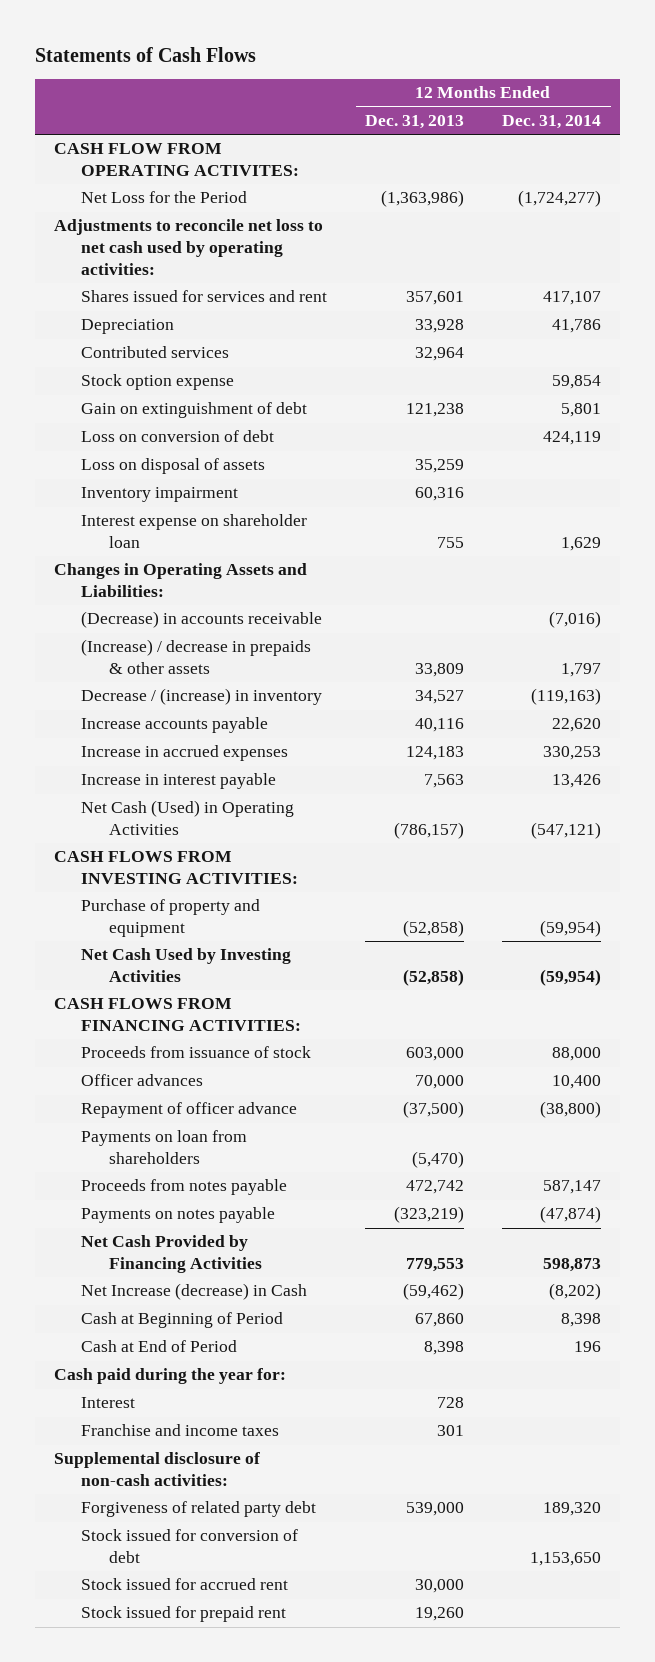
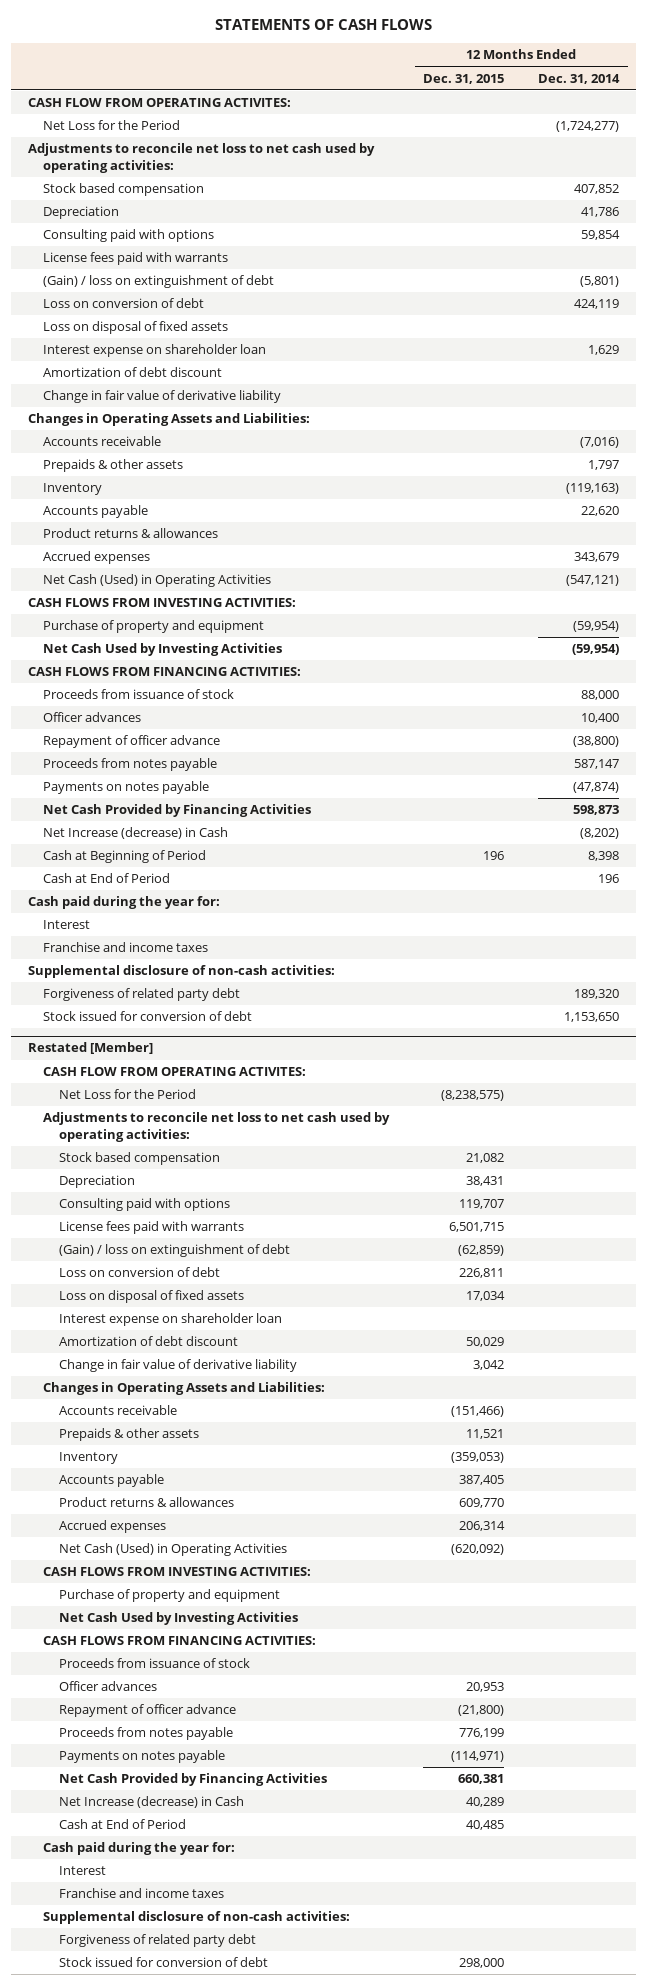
- Statements of Cash Flows
+ STATEMENTS OF CASH FLOWS
- | 12 Months Ended Dec. 31, 2013 | 12 Months Ended Dec. 31, 2014
+ | 12 Months Ended Dec. 31, 2015 | 12 Months Ended Dec. 31, 2014
- Shares issued for services and rent | 357,601 | 417,107
+ Stock based compensation | | 407,852
- Contributed services | 32,964 |
- Stock option expense | | 59,854
- Gain on extinguishment of debt | 121,238 | 5,801
+ Consulting paid with options | | 59,854
+ License fees paid with warrants
+ (Gain) / loss on extinguishment of debt | | (5,801)
- Loss on disposal of assets | 35,259 |
- Inventory impairment | 60,316 |
+ Loss on disposal of fixed assets
+ Amortization of debt discount
+ Change in fair value of derivative liability
- (Decrease) in accounts receivable | | (7,016)
- (Increase) / decrease in prepaids & other assets | 33,809 | 1,797
- Decrease / (increase) in inventory | 34,527 | (119,163)
- Increase accounts payable | 40,116 | 22,620
- Increase in accrued expenses | 124,183 | 330,253
- Increase in interest payable | 7,563 | 13,426
+ Accounts receivable | | (7,016)
+ Prepaids & other assets | | 1,797
+ Inventory | | (119,163)
+ Accounts payable | | 22,620
+ Product returns & allowances
+ Accrued expenses | | 343,679
- Payments on loan from shareholders | (5,470) |
- Stock issued for accrued rent | 30,000 |
- Stock issued for prepaid rent | 19,260 |
+ Restated [Member]
+ CASH FLOW FROM OPERATING ACTIVITES:
+ Net Loss for the Period | (8,238,575) |
+ Adjustments to reconcile net loss to net cash used by operating activities:
+ Stock based compensation | 21,082 |
+ Depreciation | 38,431 |
+ Consulting paid with options | 119,707 |
+ License fees paid with warrants | 6,501,715 |
+ (Gain) / loss on extinguishment of debt | (62,859) |
+ Loss on conversion of debt | 226,811 |
+ Loss on disposal of fixed assets | 17,034 |
+ Interest expense on shareholder loan
+ Amortization of debt discount | 50,029 |
+ Change in fair value of derivative liability | 3,042 |
+ Changes in Operating Assets and Liabilities:
+ Accounts receivable | (151,466) |
+ Prepaids & other assets | 11,521 |
+ Inventory | (359,053) |
+ Accounts payable | 387,405 |
+ Product returns & allowances | 609,770 |
+ Accrued expenses | 206,314 |
+ Net Cash (Used) in Operating Activities | (620,092) |
+ CASH FLOWS FROM INVESTING ACTIVITIES:
+ Purchase of property and equipment
+ Net Cash Used by Investing Activities
+ CASH FLOWS FROM FINANCING ACTIVITIES:
+ Proceeds from issuance of stock
+ Officer advances | 20,953 |
+ Repayment of officer advance | (21,800) |
+ Proceeds from notes payable | 776,199 |
+ Payments on notes payable | (114,971) |
+ Net Cash Provided by Financing Activities | 660,381 |
+ Net Increase (decrease) in Cash | 40,289 |
+ Cash at End of Period | 40,485 |
+ Cash paid during the year for:
+ Interest
+ Franchise and income taxes
+ Supplemental disclosure of non-cash activities:
+ Forgiveness of related party debt
+ Stock issued for conversion of debt | 298,000 |

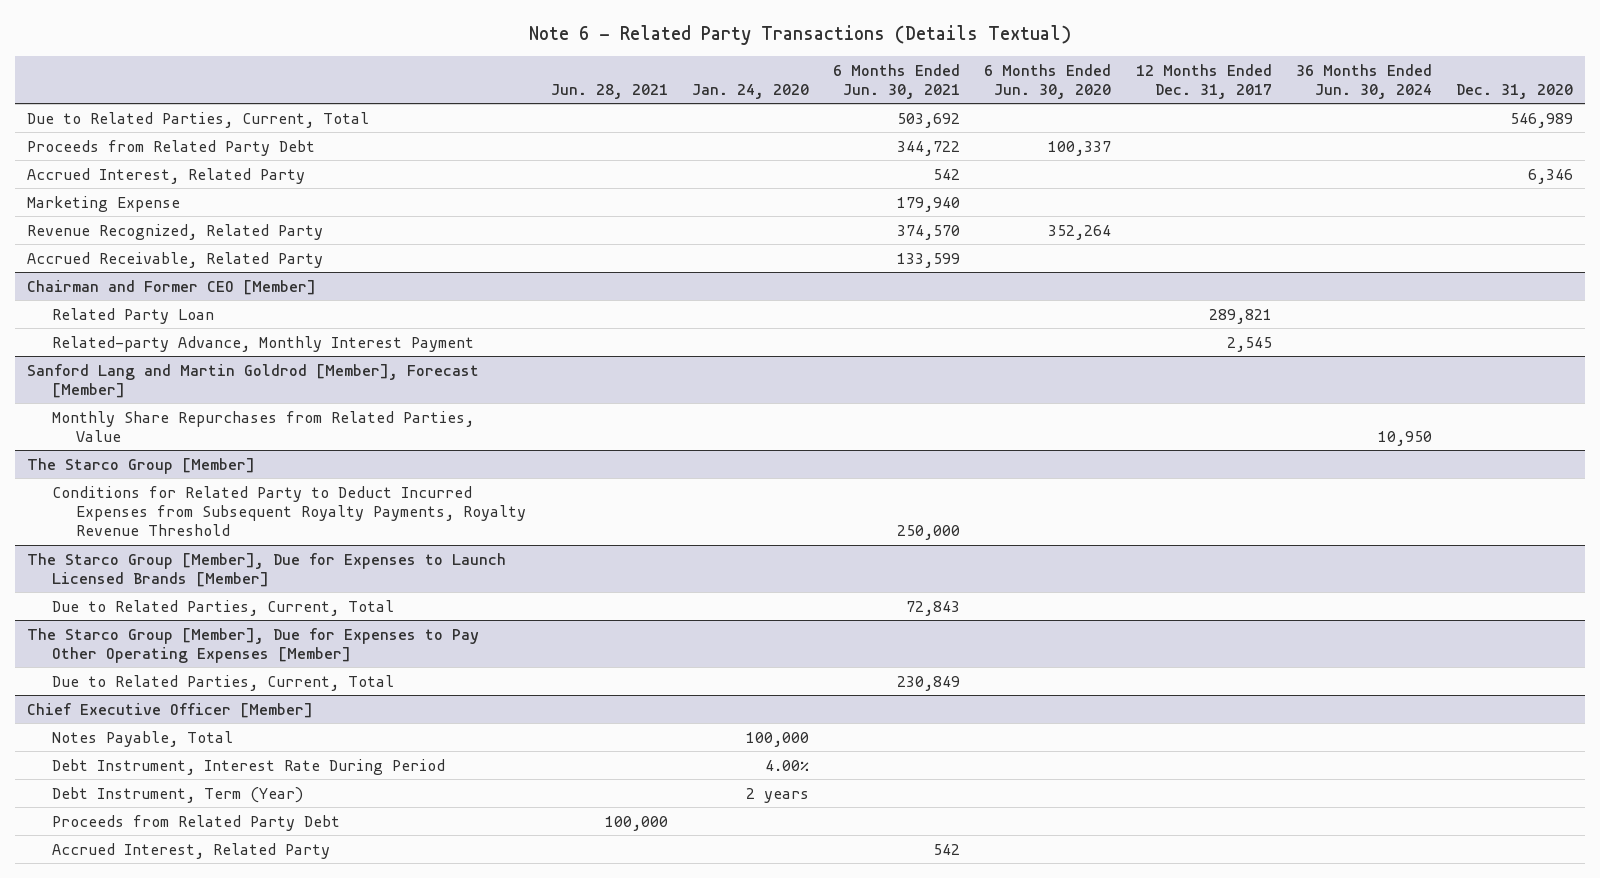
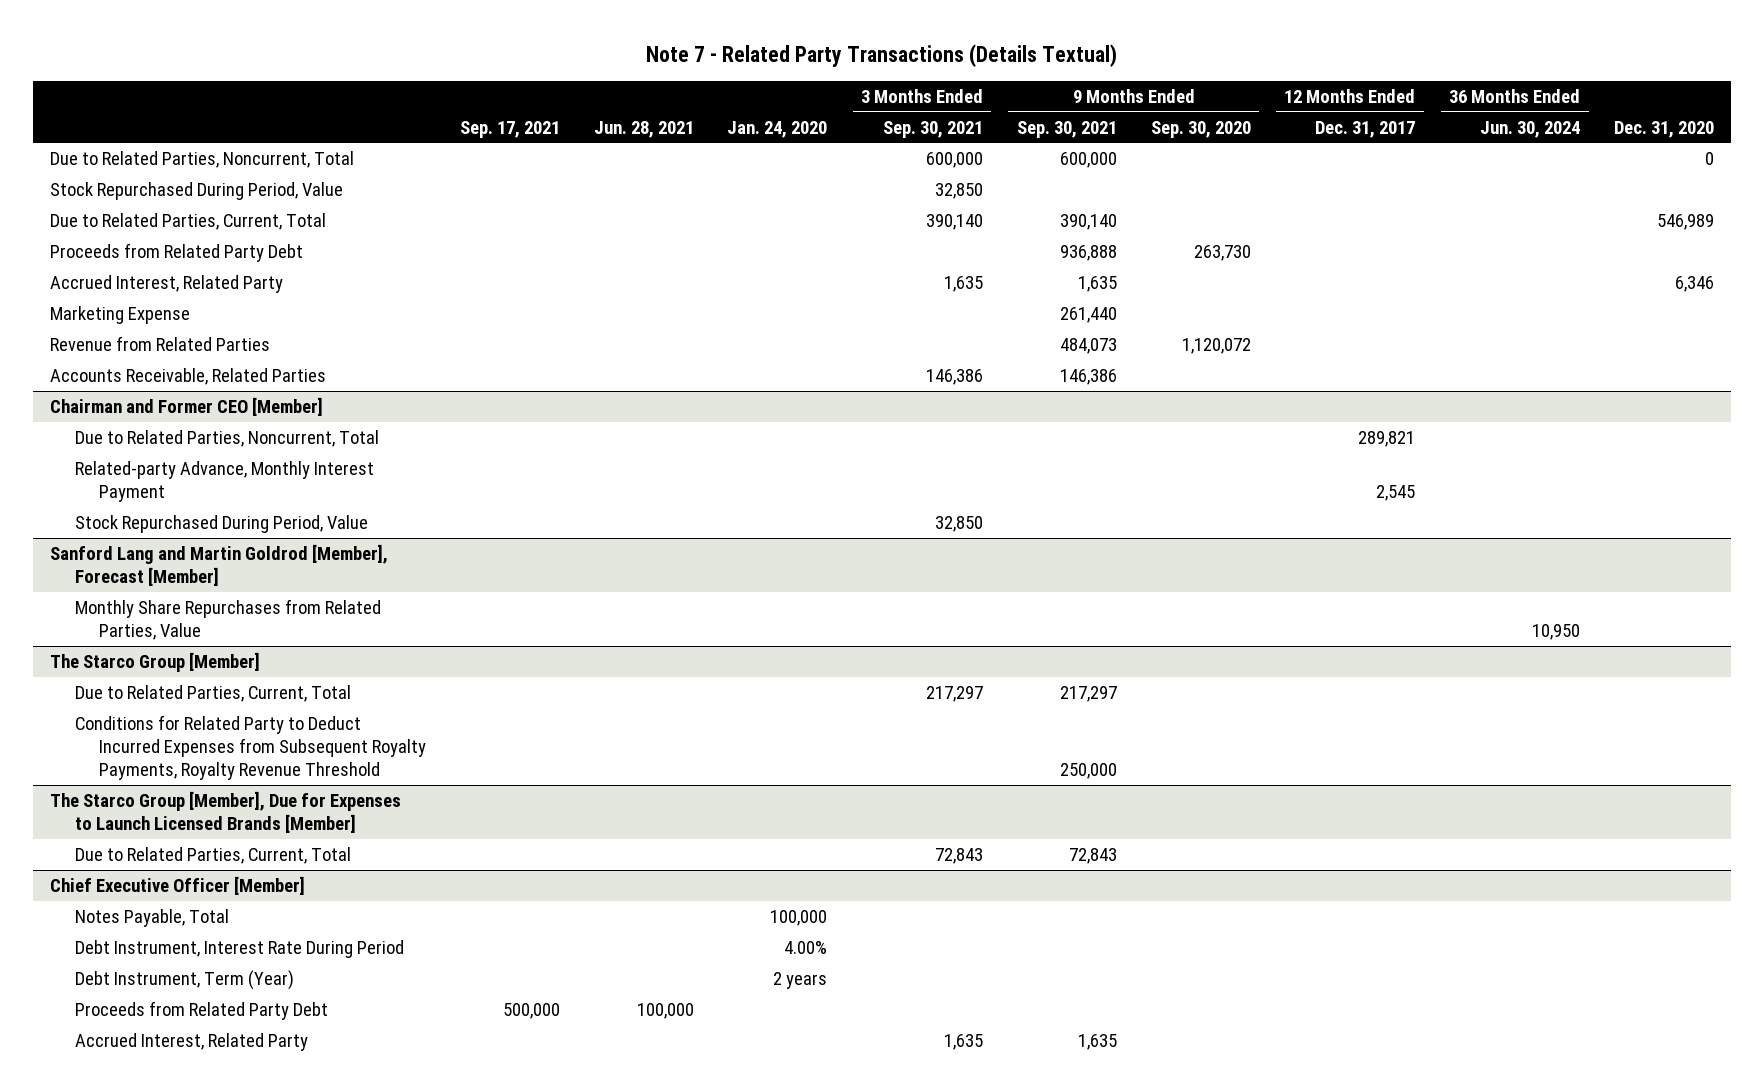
- Note 6 - Related Party Transactions (Details Textual)
+ Note 7 - Related Party Transactions (Details Textual)
- | Jun. 28, 2021 | Jan. 24, 2020 | 6 Months Ended Jun. 30, 2021 | 6 Months Ended Jun. 30, 2020 | 12 Months Ended Dec. 31, 2017 | 36 Months Ended Jun. 30, 2024 | Dec. 31, 2020
+ | Sep. 17, 2021 | Jun. 28, 2021 | Jan. 24, 2020 | 3 Months Ended Sep. 30, 2021 | 9 Months Ended Sep. 30, 2021 | 9 Months Ended Sep. 30, 2020 | 12 Months Ended Dec. 31, 2017 | 36 Months Ended Jun. 30, 2024 | Dec. 31, 2020
+ Due to Related Parties, Noncurrent, Total | | | | 600,000 | 600,000 | | | | 0
+ Stock Repurchased During Period, Value | | | | 32,850 | | | | |
- Revenue Recognized, Related Party | | | 374,570 | 352,264 | | |
- Accrued Receivable, Related Party | | | 133,599 | | | |
+ Revenue from Related Parties | | | | | 484,073 | 1,120,072 | | |
+ Accounts Receivable, Related Parties | | | | 146,386 | 146,386 | | | |
@ Chairman and Former CEO [Member]
- Related Party Loan | | | | | 289,821 | |
+ Due to Related Parties, Noncurrent, Total | | | | | | | 289,821 | |
+ Stock Repurchased During Period, Value | | | | 32,850 | | | | |
@ The Starco Group [Member]
+ Due to Related Parties, Current, Total | | | | 217,297 | 217,297 | | | |
- The Starco Group [Member], Due for Expenses to Pay Other Operating Expenses [Member]
- Due to Related Parties, Current, Total | | | 230,849 | | | |

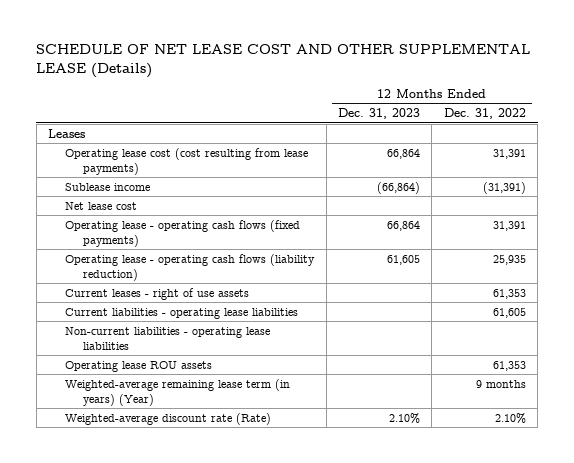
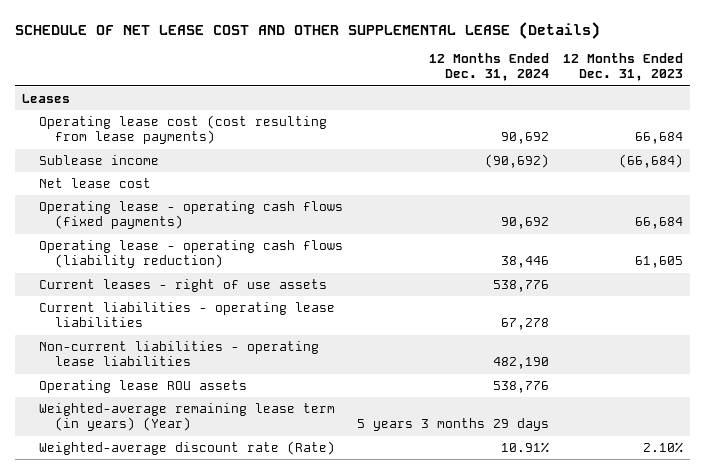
- | 12 Months Ended Dec. 31, 2023 | 12 Months Ended Dec. 31, 2022
+ | 12 Months Ended Dec. 31, 2024 | 12 Months Ended Dec. 31, 2023
- Operating lease cost (cost resulting from lease payments) | 66,864 | 31,391
- Sublease income | (66,864) | (31,391)
+ Operating lease cost (cost resulting from lease payments) | 90,692 | 66,684
+ Sublease income | (90,692) | (66,684)
- Operating lease - operating cash flows (fixed payments) | 66,864 | 31,391
+ Operating lease - operating cash flows (fixed payments) | 90,692 | 66,684

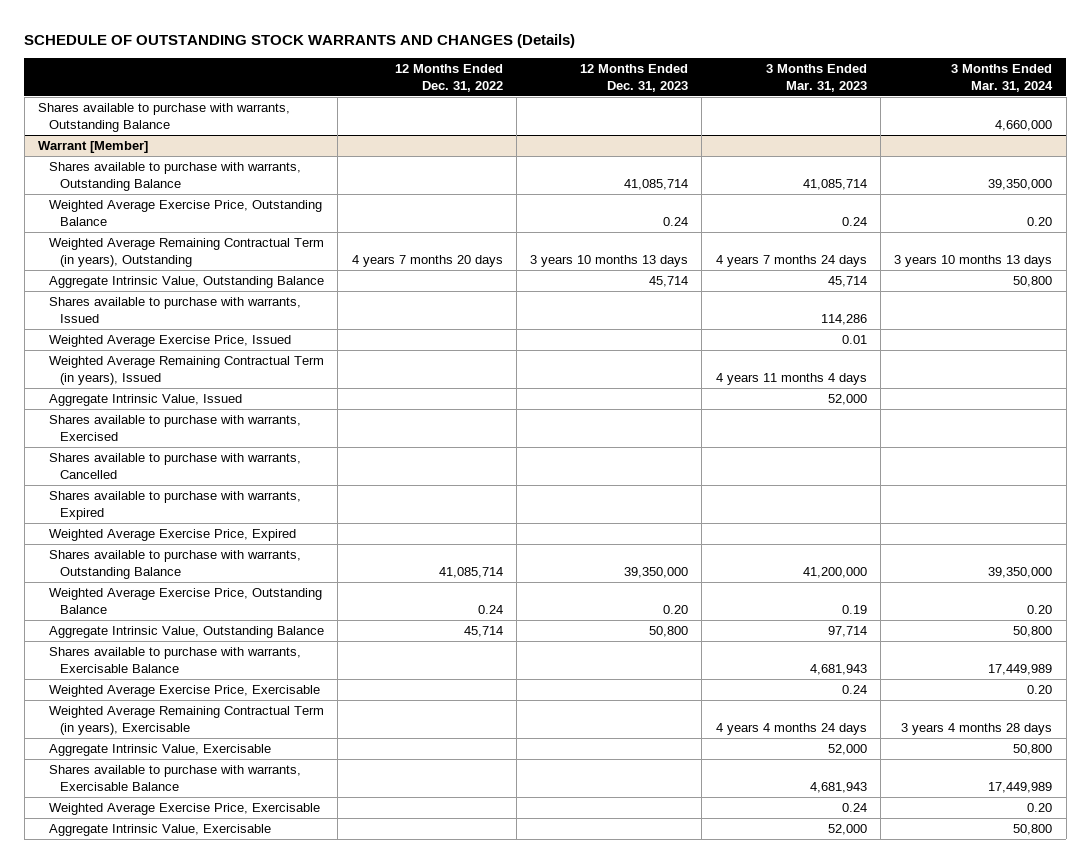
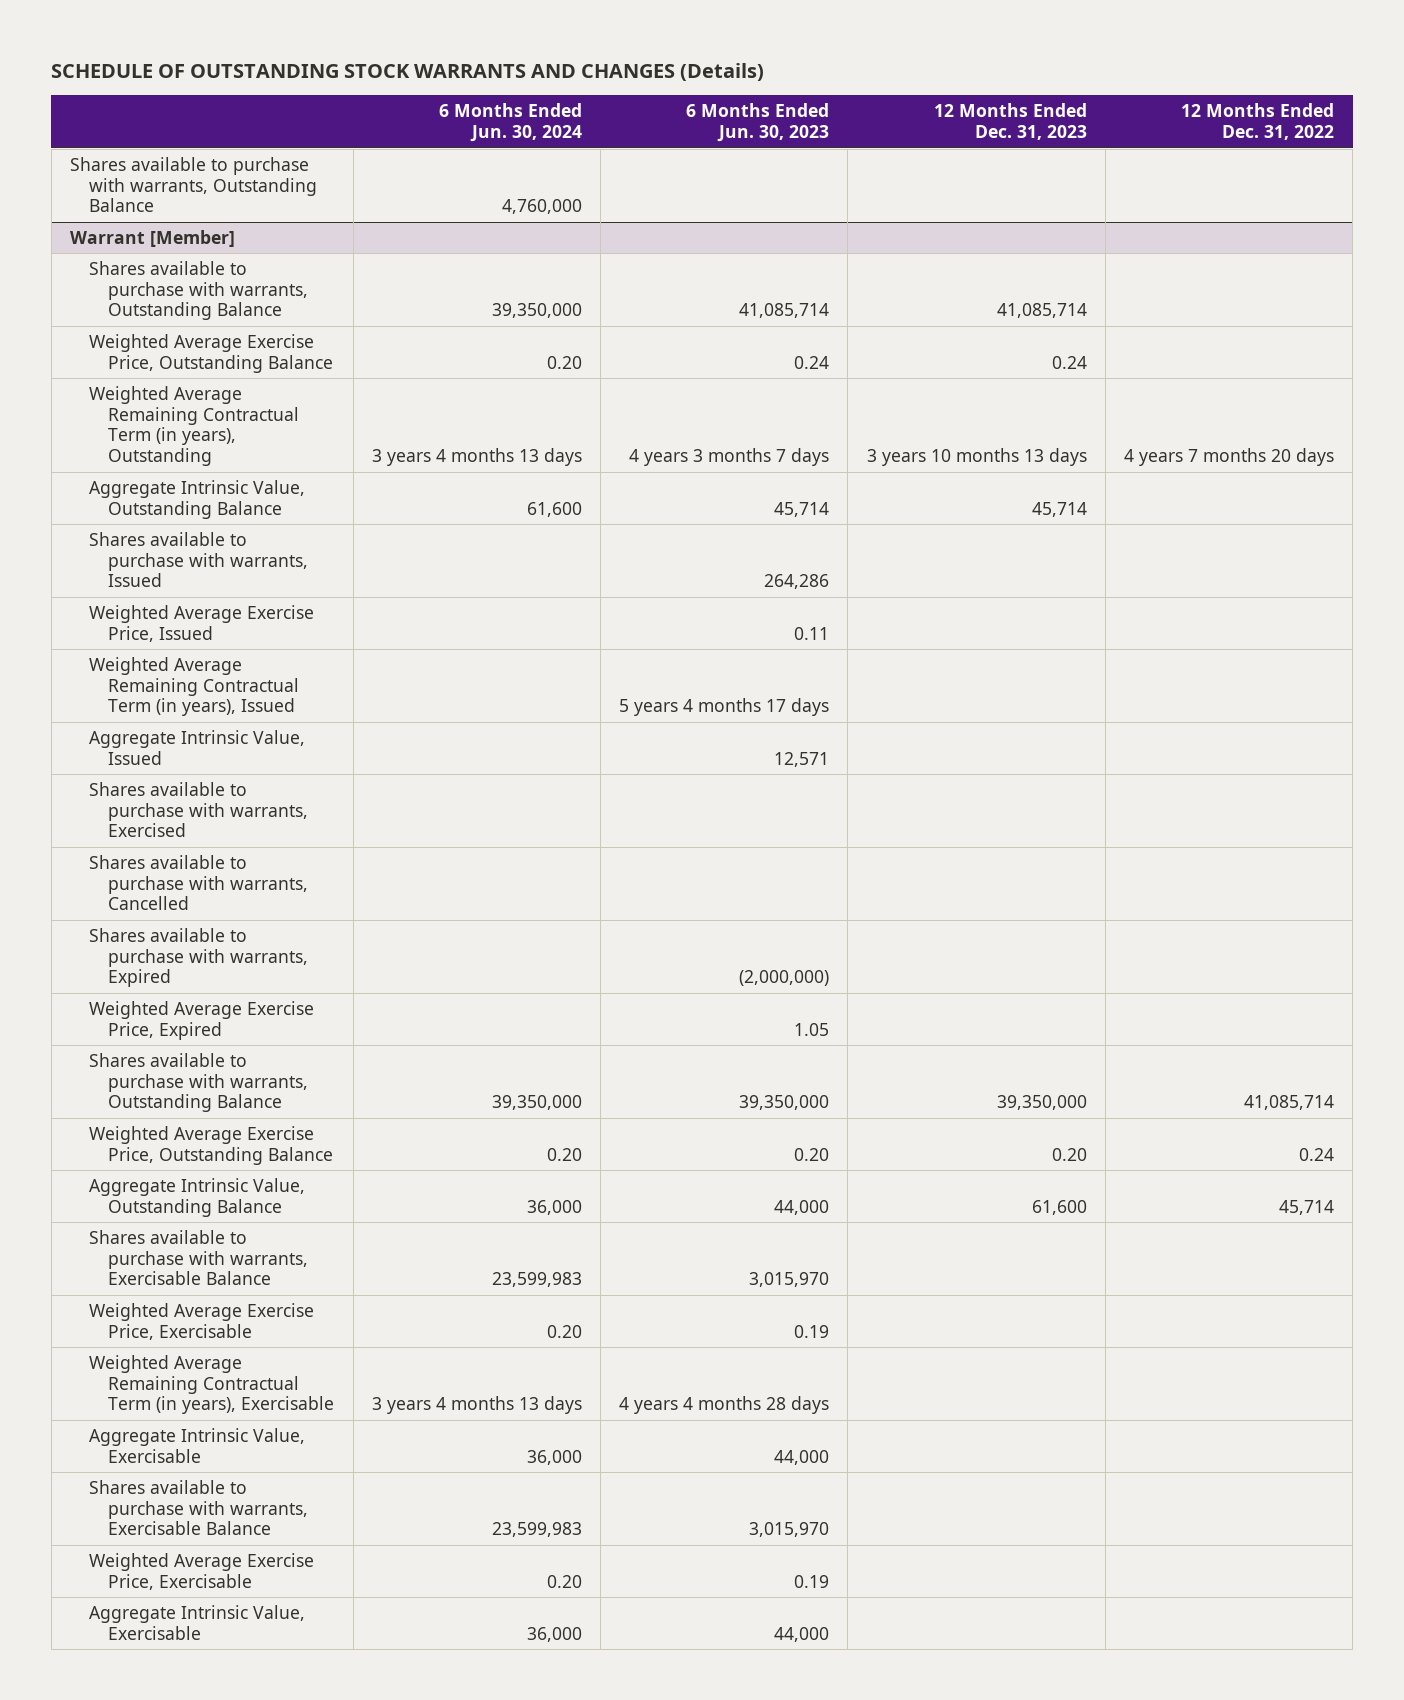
- | 12 Months Ended Dec. 31, 2022 | 12 Months Ended Dec. 31, 2023 | 3 Months Ended Mar. 31, 2023 | 3 Months Ended Mar. 31, 2024
+ | 6 Months Ended Jun. 30, 2024 | 6 Months Ended Jun. 30, 2023 | 12 Months Ended Dec. 31, 2023 | 12 Months Ended Dec. 31, 2022
@ Warrant [Member]
- Aggregate Intrinsic Value, Outstanding Balance | 45,714 | 50,800 | 97,714 | 50,800
+ Aggregate Intrinsic Value, Outstanding Balance | 36,000 | 44,000 | 61,600 | 45,714

